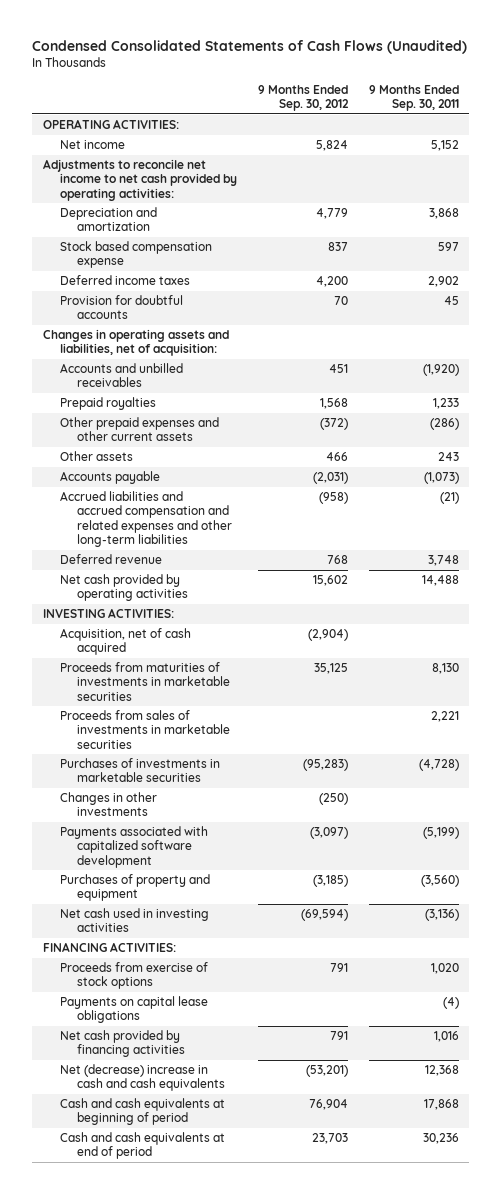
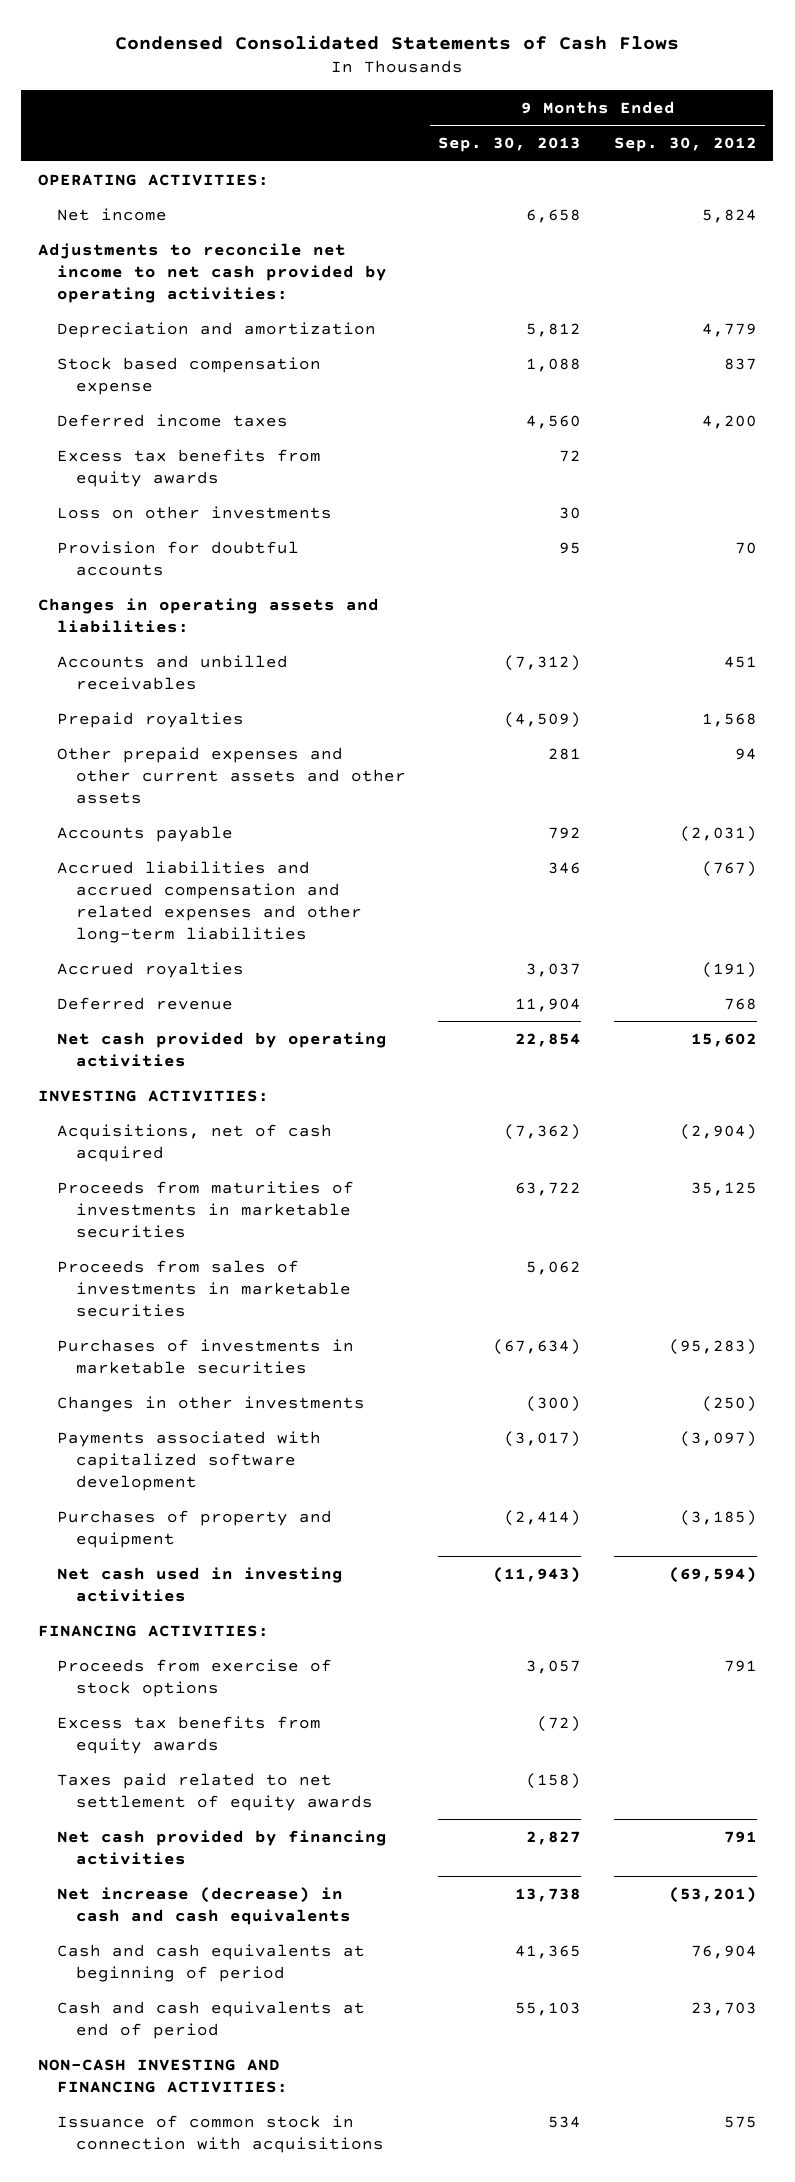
- Condensed Consolidated Statements of Cash Flows (Unaudited)
+ Condensed Consolidated Statements of Cash Flows
- | 9 Months Ended Sep. 30, 2012 | 9 Months Ended Sep. 30, 2011
+ | 9 Months Ended Sep. 30, 2013 | 9 Months Ended Sep. 30, 2012
+ Excess tax benefits from equity awards | 72 |
+ Loss on other investments | 30 |
- Changes in operating assets and liabilities, net of acquisition:
+ Changes in operating assets and liabilities:
- Other prepaid expenses and other current assets | (372) | (286)
- Other assets | 466 | 243
+ Other prepaid expenses and other current assets and other assets | 281 | 94
- Accrued liabilities and accrued compensation and related expenses and other long-term liabilities | (958) | (21)
+ Accrued liabilities and accrued compensation and related expenses and other long-term liabilities | 346 | (767)
+ Accrued royalties | 3,037 | (191)
- Acquisition, net of cash acquired | (2,904) |
+ Acquisitions, net of cash acquired | (7,362) | (2,904)
- Payments on capital lease obligations | | (4)
+ Excess tax benefits from equity awards | (72) |
+ Taxes paid related to net settlement of equity awards | (158) |
- Net (decrease) increase in cash and cash equivalents | (53,201) | 12,368
+ Net increase (decrease) in cash and cash equivalents | 13,738 | (53,201)
+ NON-CASH INVESTING AND FINANCING ACTIVITIES:
+ Issuance of common stock in connection with acquisitions | 534 | 575

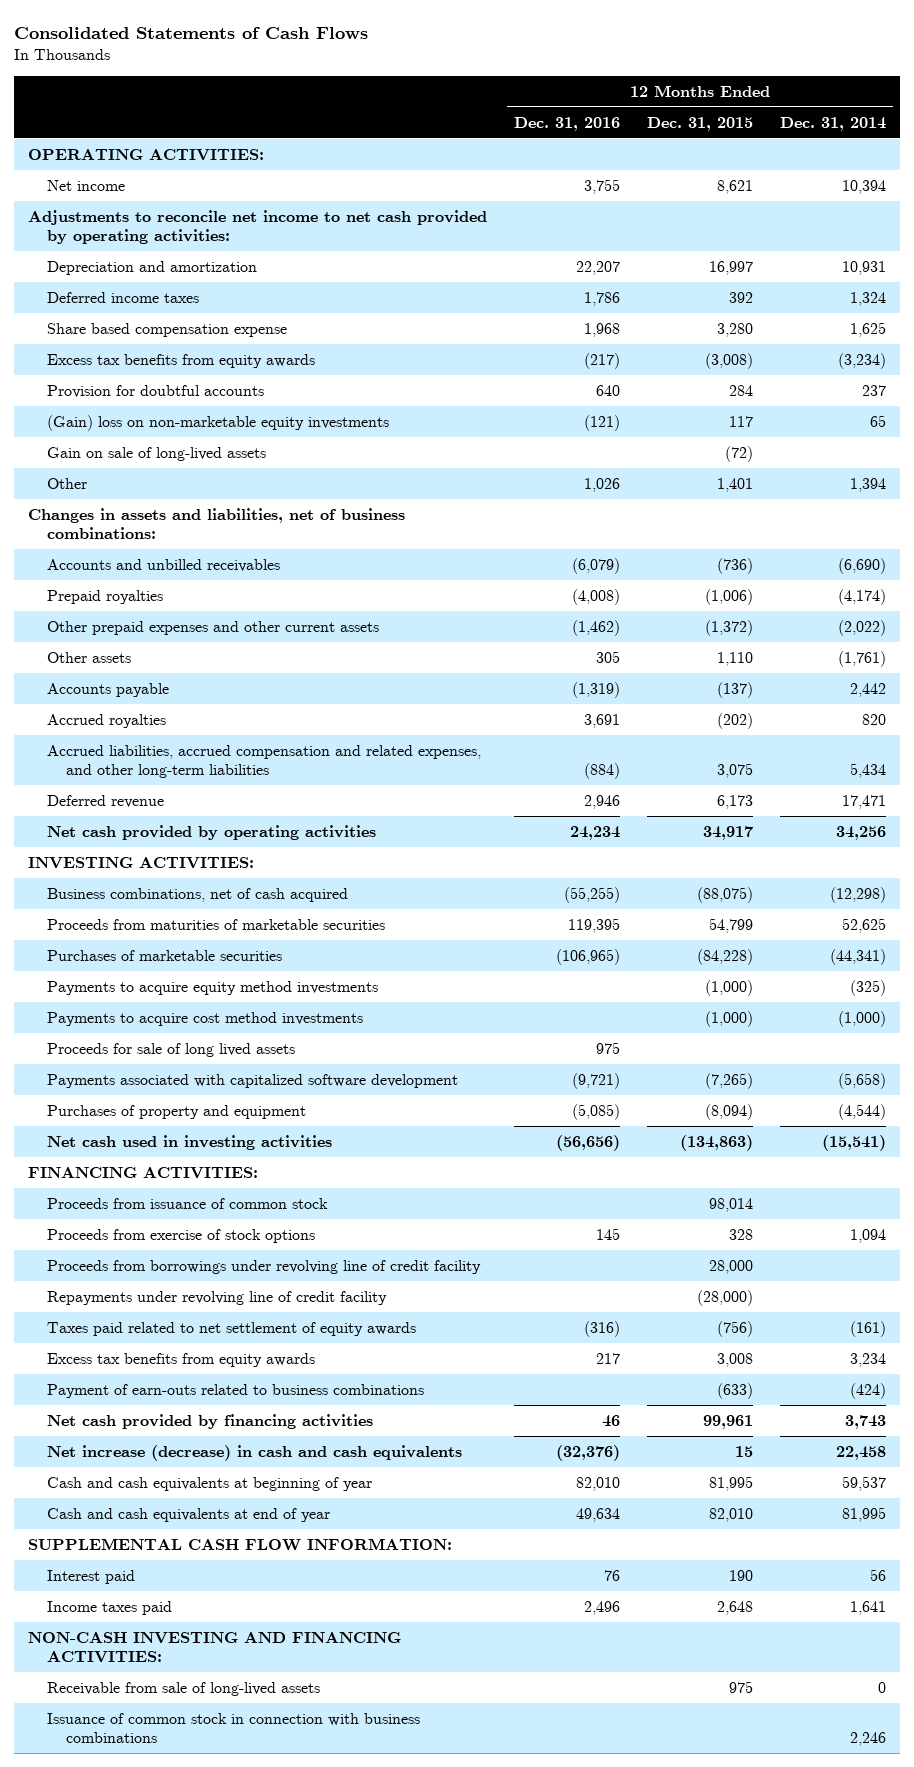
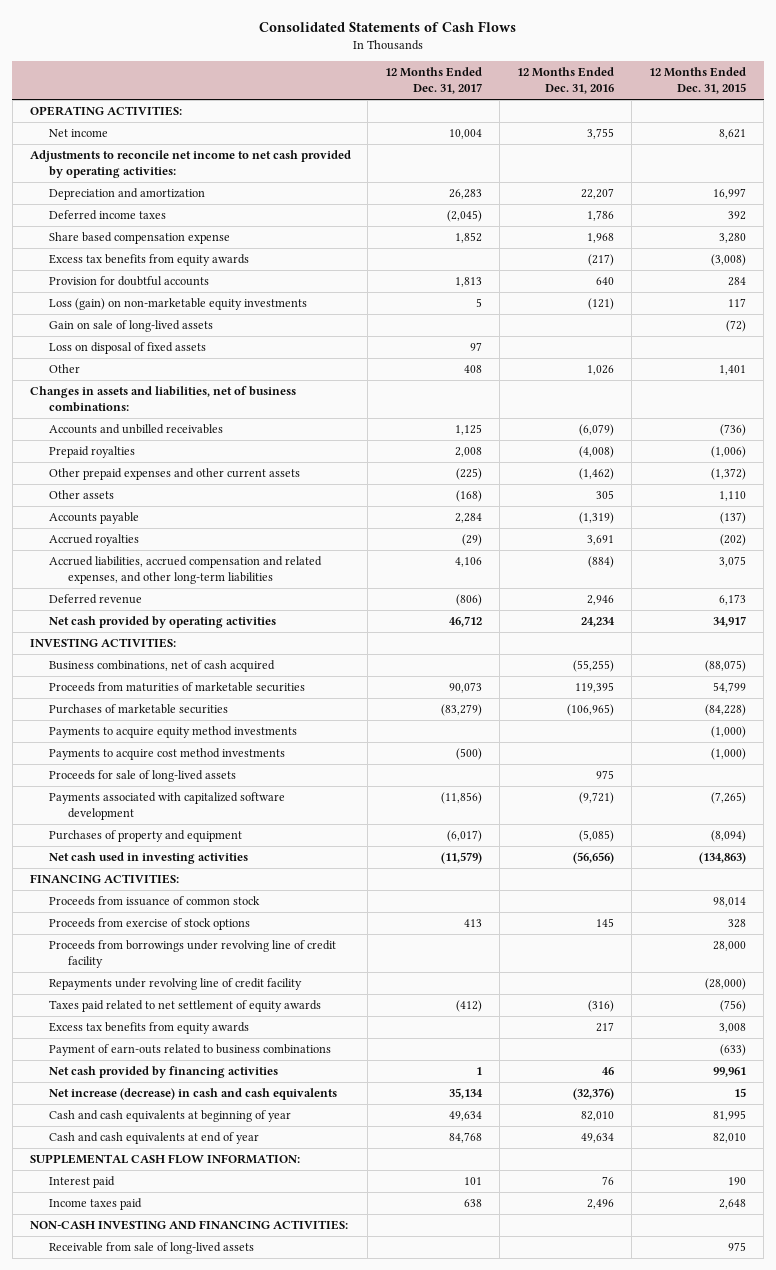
- | 12 Months Ended Dec. 31, 2016 | 12 Months Ended Dec. 31, 2015 | 12 Months Ended Dec. 31, 2014
+ | 12 Months Ended Dec. 31, 2017 | 12 Months Ended Dec. 31, 2016 | 12 Months Ended Dec. 31, 2015
- (Gain) loss on non-marketable equity investments | (121) | 117 | 65
+ Loss (gain) on non-marketable equity investments | 5 | (121) | 117
+ Loss on disposal of fixed assets | 97 | |
- Proceeds for sale of long lived assets | 975 | |
+ Proceeds for sale of long-lived assets | | 975 |
- Issuance of common stock in connection with business combinations | | | 2,246

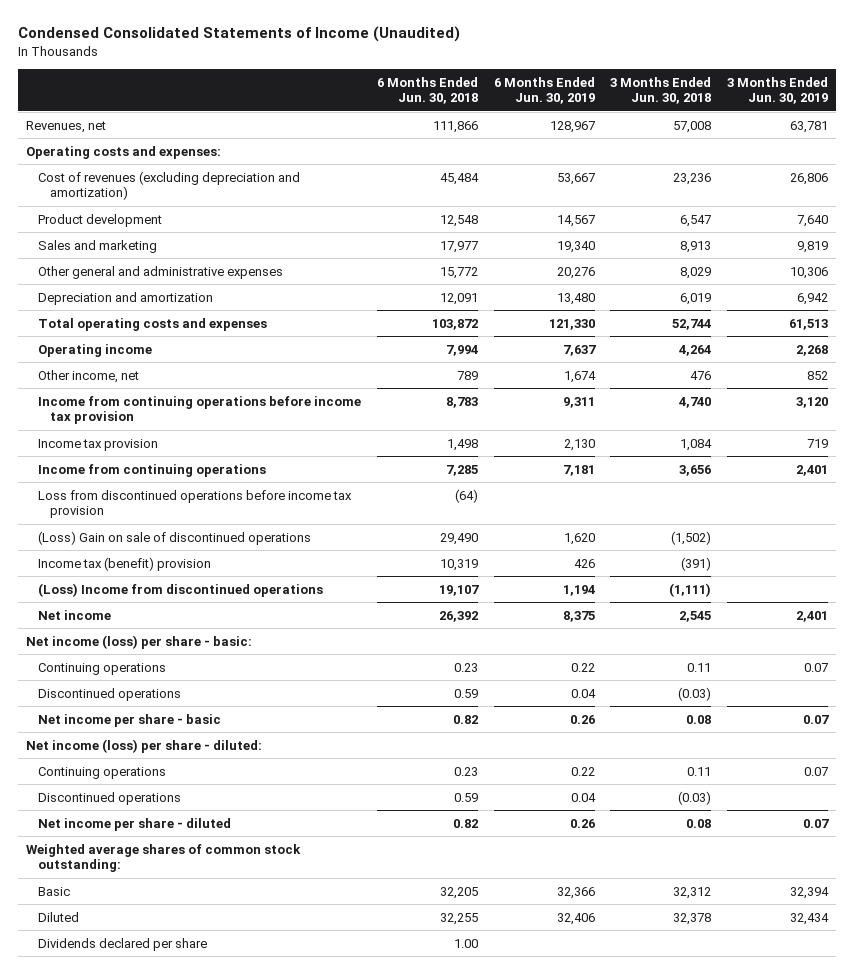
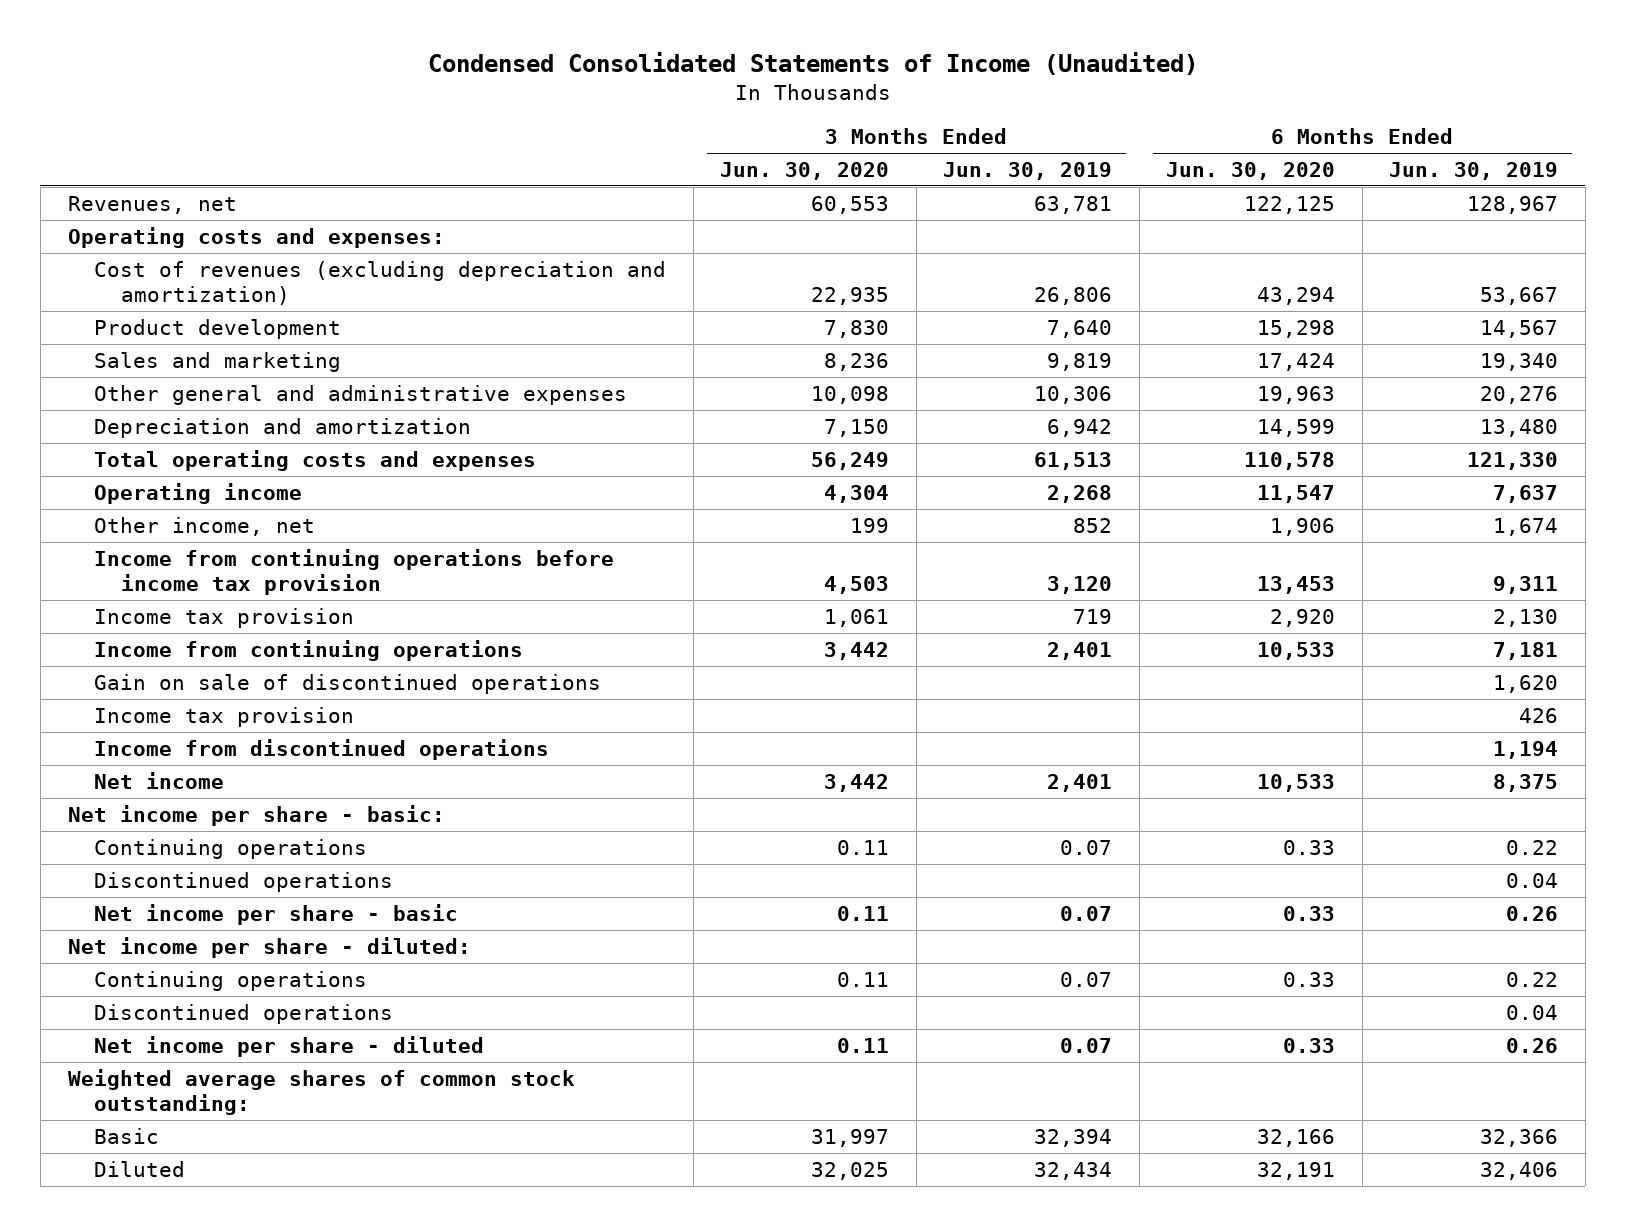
- | 6 Months Ended Jun. 30, 2018 | 6 Months Ended Jun. 30, 2019 | 3 Months Ended Jun. 30, 2018 | 3 Months Ended Jun. 30, 2019
+ | 3 Months Ended Jun. 30, 2020 | 3 Months Ended Jun. 30, 2019 | 6 Months Ended Jun. 30, 2020 | 6 Months Ended Jun. 30, 2019
- Loss from discontinued operations before income tax provision | (64) | | |
- (Loss) Gain on sale of discontinued operations | 29,490 | 1,620 | (1,502) |
- Income tax (benefit) provision | 10,319 | 426 | (391) |
- (Loss) Income from discontinued operations | 19,107 | 1,194 | (1,111) |
+ Gain on sale of discontinued operations | | | | 1,620
+ Income tax provision | | | | 426
+ Income from discontinued operations | | | | 1,194
- Net income (loss) per share - basic:
+ Net income per share - basic:
- Net income (loss) per share - diluted:
+ Net income per share - diluted:
- Dividends declared per share | 1.00 | | |

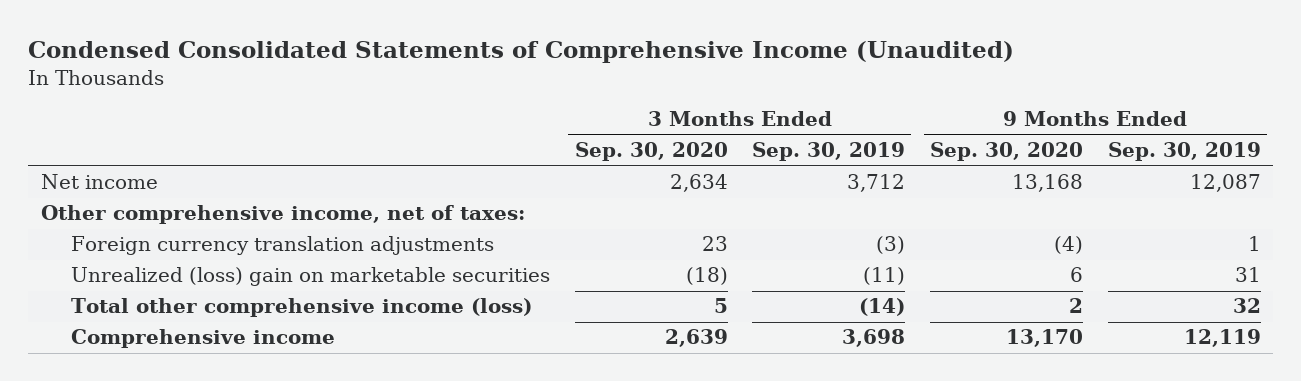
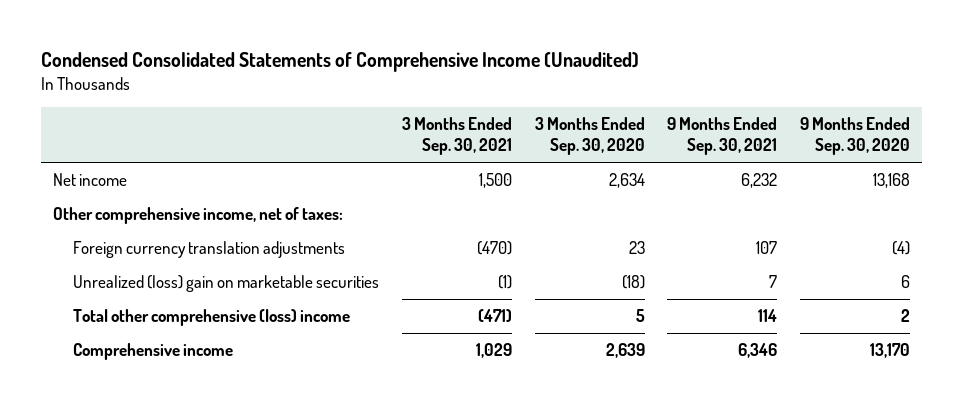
- | 3 Months Ended Sep. 30, 2020 | 3 Months Ended Sep. 30, 2019 | 9 Months Ended Sep. 30, 2020 | 9 Months Ended Sep. 30, 2019
+ | 3 Months Ended Sep. 30, 2021 | 3 Months Ended Sep. 30, 2020 | 9 Months Ended Sep. 30, 2021 | 9 Months Ended Sep. 30, 2020
- Total other comprehensive income (loss) | 5 | (14) | 2 | 32
+ Total other comprehensive (loss) income | (471) | 5 | 114 | 2

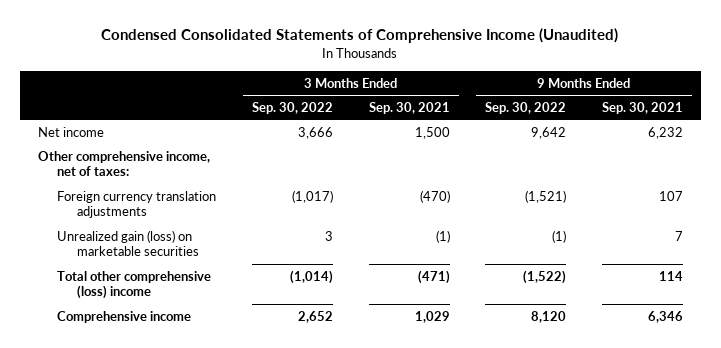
- | 3 Months Ended Sep. 30, 2021 | 3 Months Ended Sep. 30, 2020 | 9 Months Ended Sep. 30, 2021 | 9 Months Ended Sep. 30, 2020
+ | 3 Months Ended Sep. 30, 2022 | 3 Months Ended Sep. 30, 2021 | 9 Months Ended Sep. 30, 2022 | 9 Months Ended Sep. 30, 2021
- Unrealized (loss) gain on marketable securities | (1) | (18) | 7 | 6
+ Unrealized gain (loss) on marketable securities | 3 | (1) | (1) | 7

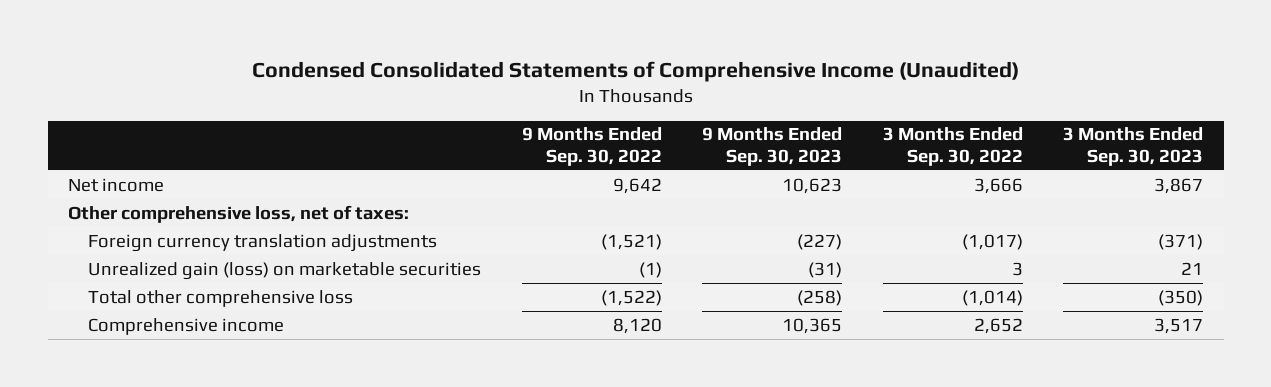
- | 3 Months Ended Sep. 30, 2022 | 3 Months Ended Sep. 30, 2021 | 9 Months Ended Sep. 30, 2022 | 9 Months Ended Sep. 30, 2021
+ | 9 Months Ended Sep. 30, 2022 | 9 Months Ended Sep. 30, 2023 | 3 Months Ended Sep. 30, 2022 | 3 Months Ended Sep. 30, 2023
- Other comprehensive income, net of taxes:
+ Other comprehensive loss, net of taxes:
- Total other comprehensive (loss) income | (1,014) | (471) | (1,522) | 114
+ Total other comprehensive loss | (1,522) | (258) | (1,014) | (350)

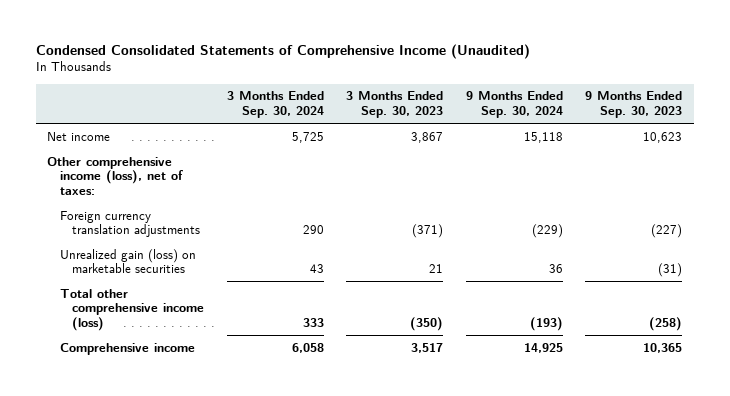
- | 9 Months Ended Sep. 30, 2022 | 9 Months Ended Sep. 30, 2023 | 3 Months Ended Sep. 30, 2022 | 3 Months Ended Sep. 30, 2023
+ | 3 Months Ended Sep. 30, 2024 | 3 Months Ended Sep. 30, 2023 | 9 Months Ended Sep. 30, 2024 | 9 Months Ended Sep. 30, 2023
- Other comprehensive loss, net of taxes:
+ Other comprehensive income (loss), net of taxes:
- Total other comprehensive loss | (1,522) | (258) | (1,014) | (350)
+ Total other comprehensive income (loss) | 333 | (350) | (193) | (258)

